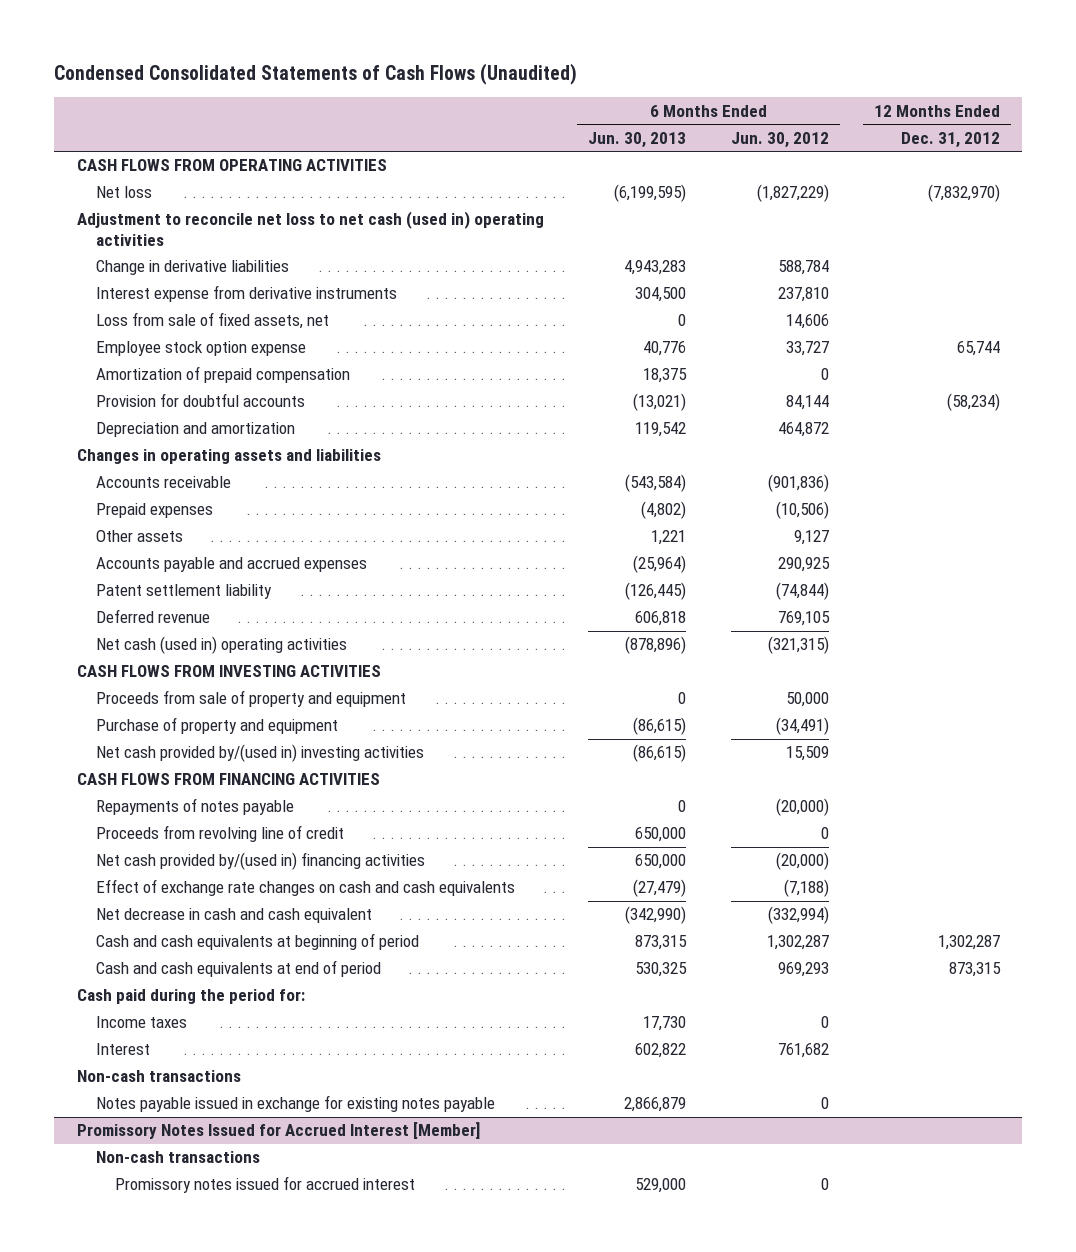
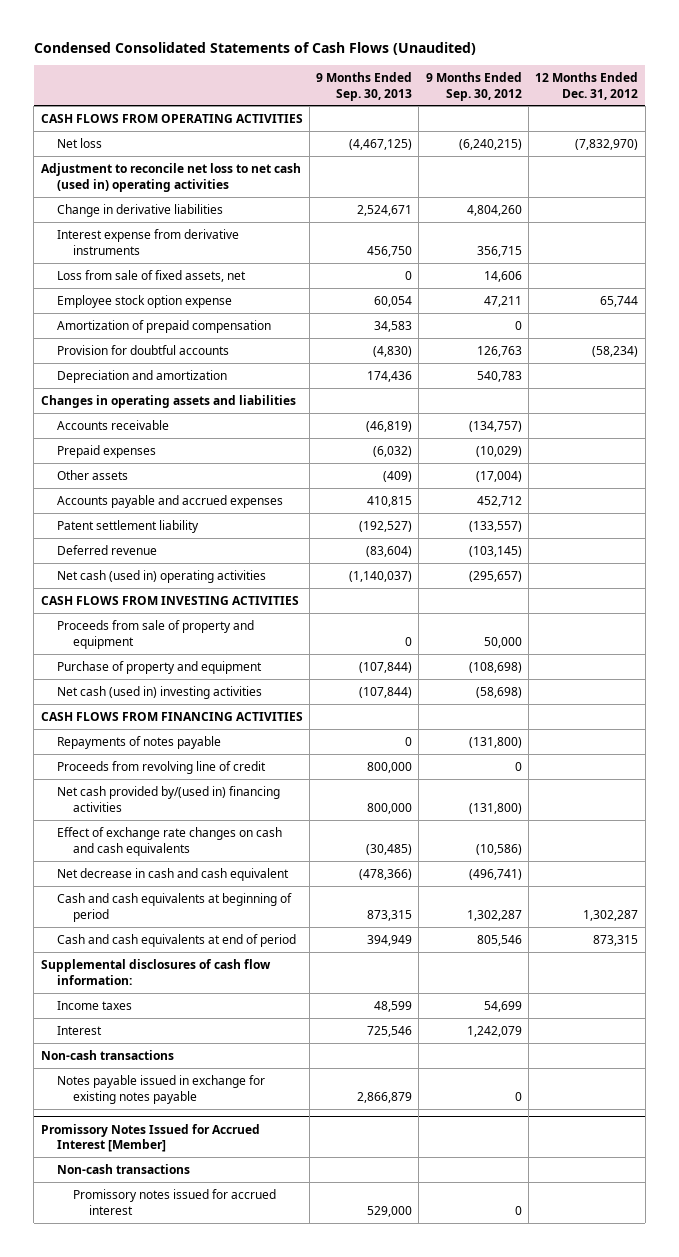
- | 6 Months Ended Jun. 30, 2013 | 6 Months Ended Jun. 30, 2012 | 12 Months Ended Dec. 31, 2012
+ | 9 Months Ended Sep. 30, 2013 | 9 Months Ended Sep. 30, 2012 | 12 Months Ended Dec. 31, 2012
- Net cash provided by/(used in) investing activities | (86,615) | 15,509 |
+ Net cash (used in) investing activities | (107,844) | (58,698) |
- Cash paid during the period for:
+ Supplemental disclosures of cash flow information:

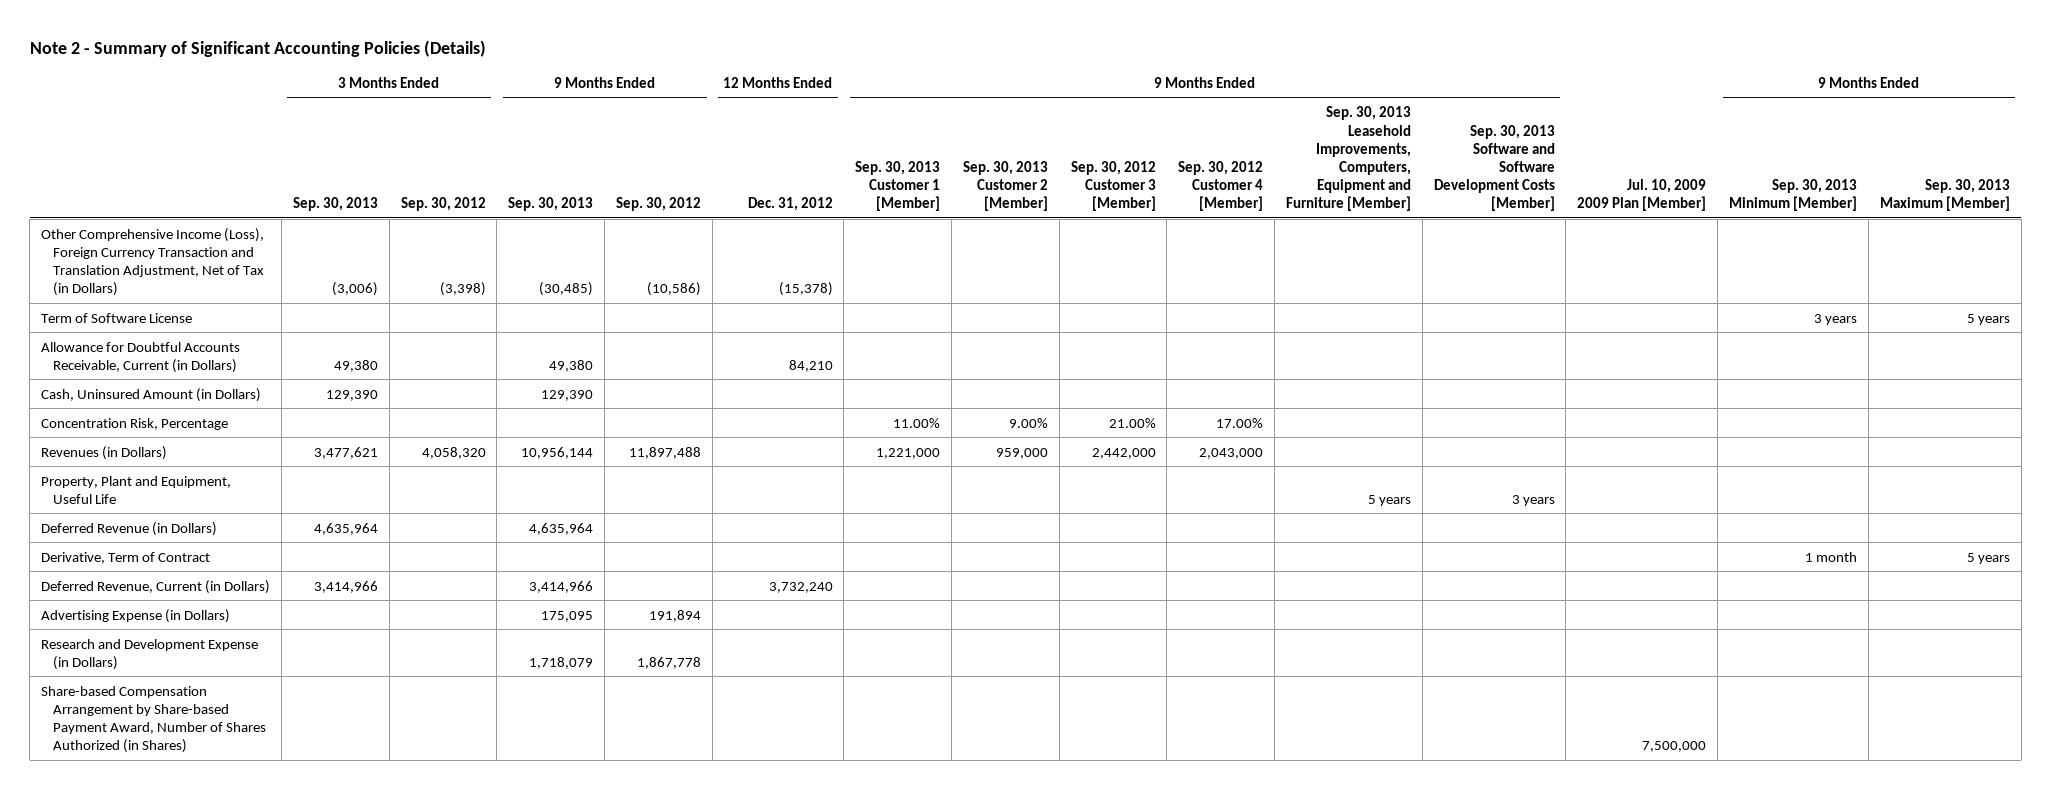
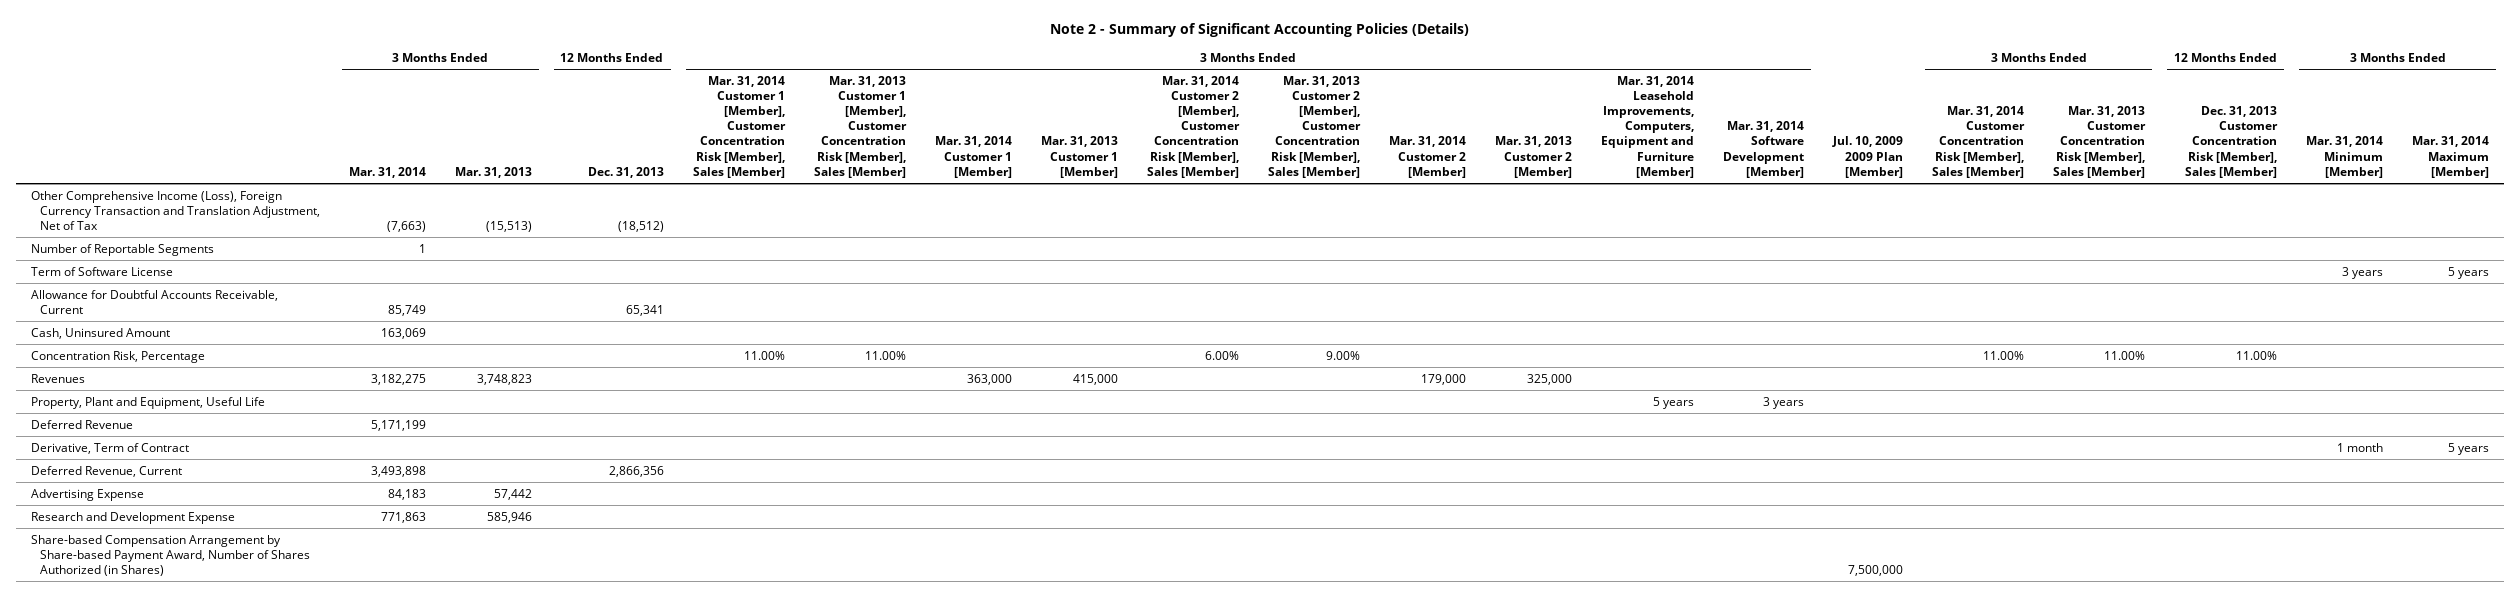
- | 3 Months Ended Sep. 30, 2013 | 3 Months Ended Sep. 30, 2012 | 9 Months Ended Sep. 30, 2013 | 9 Months Ended Sep. 30, 2012 | 12 Months Ended Dec. 31, 2012 | 9 Months Ended Sep. 30, 2013 Customer 1 [Member] | 9 Months Ended Sep. 30, 2013 Customer 2 [Member] | 9 Months Ended Sep. 30, 2012 Customer 3 [Member] | 9 Months Ended Sep. 30, 2012 Customer 4 [Member] | 9 Months Ended Sep. 30, 2013 Leasehold Improvements, Computers, Equipment and Furniture [Member] | 9 Months Ended Sep. 30, 2013 Software and Software Development Costs [Member] | Jul. 10, 2009 2009 Plan [Member] | 9 Months Ended Sep. 30, 2013 Minimum [Member] | 9 Months Ended Sep. 30, 2013 Maximum [Member]
+ | 3 Months Ended Mar. 31, 2014 | 3 Months Ended Mar. 31, 2013 | 12 Months Ended Dec. 31, 2013 | 3 Months Ended Mar. 31, 2014 Customer 1 [Member], Customer Concentration Risk [Member], Sales [Member] | 3 Months Ended Mar. 31, 2013 Customer 1 [Member], Customer Concentration Risk [Member], Sales [Member] | 3 Months Ended Mar. 31, 2014 Customer 1 [Member] | 3 Months Ended Mar. 31, 2013 Customer 1 [Member] | 3 Months Ended Mar. 31, 2014 Customer 2 [Member], Customer Concentration Risk [Member], Sales [Member] | 3 Months Ended Mar. 31, 2013 Customer 2 [Member], Customer Concentration Risk [Member], Sales [Member] | 3 Months Ended Mar. 31, 2014 Customer 2 [Member] | 3 Months Ended Mar. 31, 2013 Customer 2 [Member] | 3 Months Ended Mar. 31, 2014 Leasehold Improvements, Computers, Equipment and Furniture [Member] | 3 Months Ended Mar. 31, 2014 Software Development [Member] | Jul. 10, 2009 2009 Plan [Member] | 3 Months Ended Mar. 31, 2014 Customer Concentration Risk [Member], Sales [Member] | 3 Months Ended Mar. 31, 2013 Customer Concentration Risk [Member], Sales [Member] | 12 Months Ended Dec. 31, 2013 Customer Concentration Risk [Member], Sales [Member] | 3 Months Ended Mar. 31, 2014 Minimum [Member] | 3 Months Ended Mar. 31, 2014 Maximum [Member]
- Other Comprehensive Income (Loss), Foreign Currency Transaction and Translation Adjustment, Net of Tax (in Dollars) | (3,006) | (3,398) | (30,485) | (10,586) | (15,378) | | | | | | | | |
+ Other Comprehensive Income (Loss), Foreign Currency Transaction and Translation Adjustment, Net of Tax | (7,663) | (15,513) | (18,512) | | | | | | | | | | | | | | | |
+ Number of Reportable Segments | 1 | | | | | | | | | | | | | | | | | |
- Allowance for Doubtful Accounts Receivable, Current (in Dollars) | 49,380 | | 49,380 | | 84,210 | | | | | | | | |
- Cash, Uninsured Amount (in Dollars) | 129,390 | | 129,390 | | | | | | | | | | |
+ Allowance for Doubtful Accounts Receivable, Current | 85,749 | | 65,341 | | | | | | | | | | | | | | | |
+ Cash, Uninsured Amount | 163,069 | | | | | | | | | | | | | | | | | |
- Revenues (in Dollars) | 3,477,621 | 4,058,320 | 10,956,144 | 11,897,488 | | 1,221,000 | 959,000 | 2,442,000 | 2,043,000 | | | | |
+ Revenues | 3,182,275 | 3,748,823 | | | | 363,000 | 415,000 | | | 179,000 | 325,000 | | | | | | | |
- Deferred Revenue (in Dollars) | 4,635,964 | | 4,635,964 | | | | | | | | | | |
+ Deferred Revenue | 5,171,199 | | | | | | | | | | | | | | | | | |
- Deferred Revenue, Current (in Dollars) | 3,414,966 | | 3,414,966 | | 3,732,240 | | | | | | | | |
- Advertising Expense (in Dollars) | | | 175,095 | 191,894 | | | | | | | | | |
- Research and Development Expense (in Dollars) | | | 1,718,079 | 1,867,778 | | | | | | | | | |
+ Deferred Revenue, Current | 3,493,898 | | 2,866,356 | | | | | | | | | | | | | | | |
+ Advertising Expense | 84,183 | 57,442 | | | | | | | | | | | | | | | | |
+ Research and Development Expense | 771,863 | 585,946 | | | | | | | | | | | | | | | | |

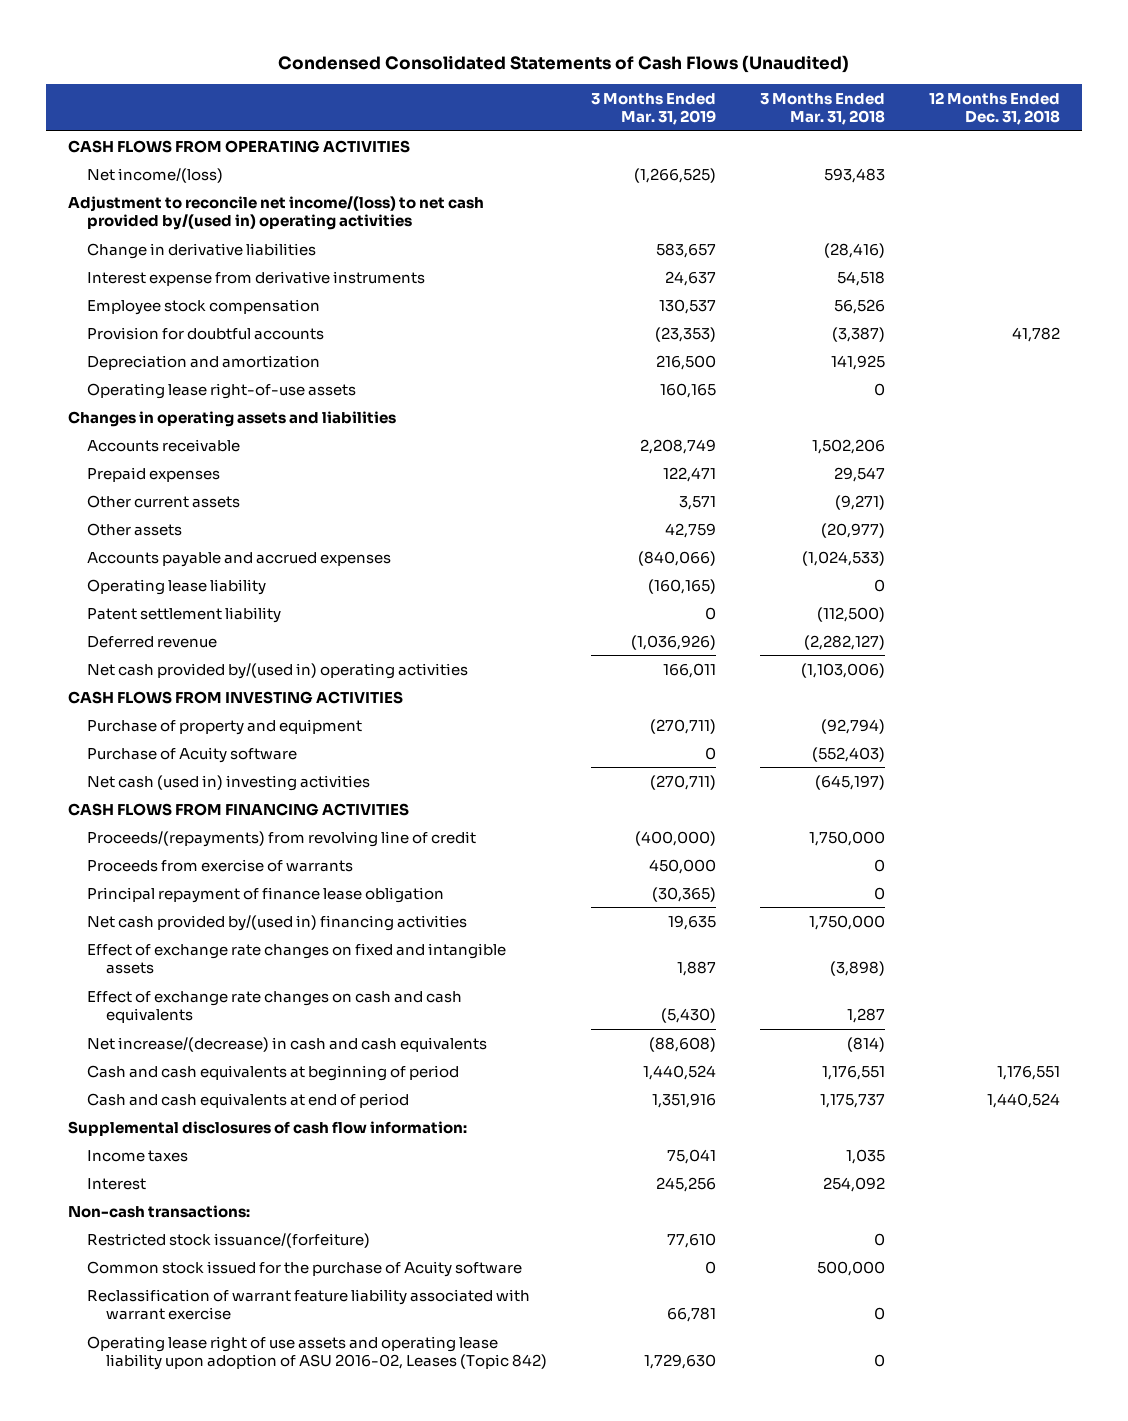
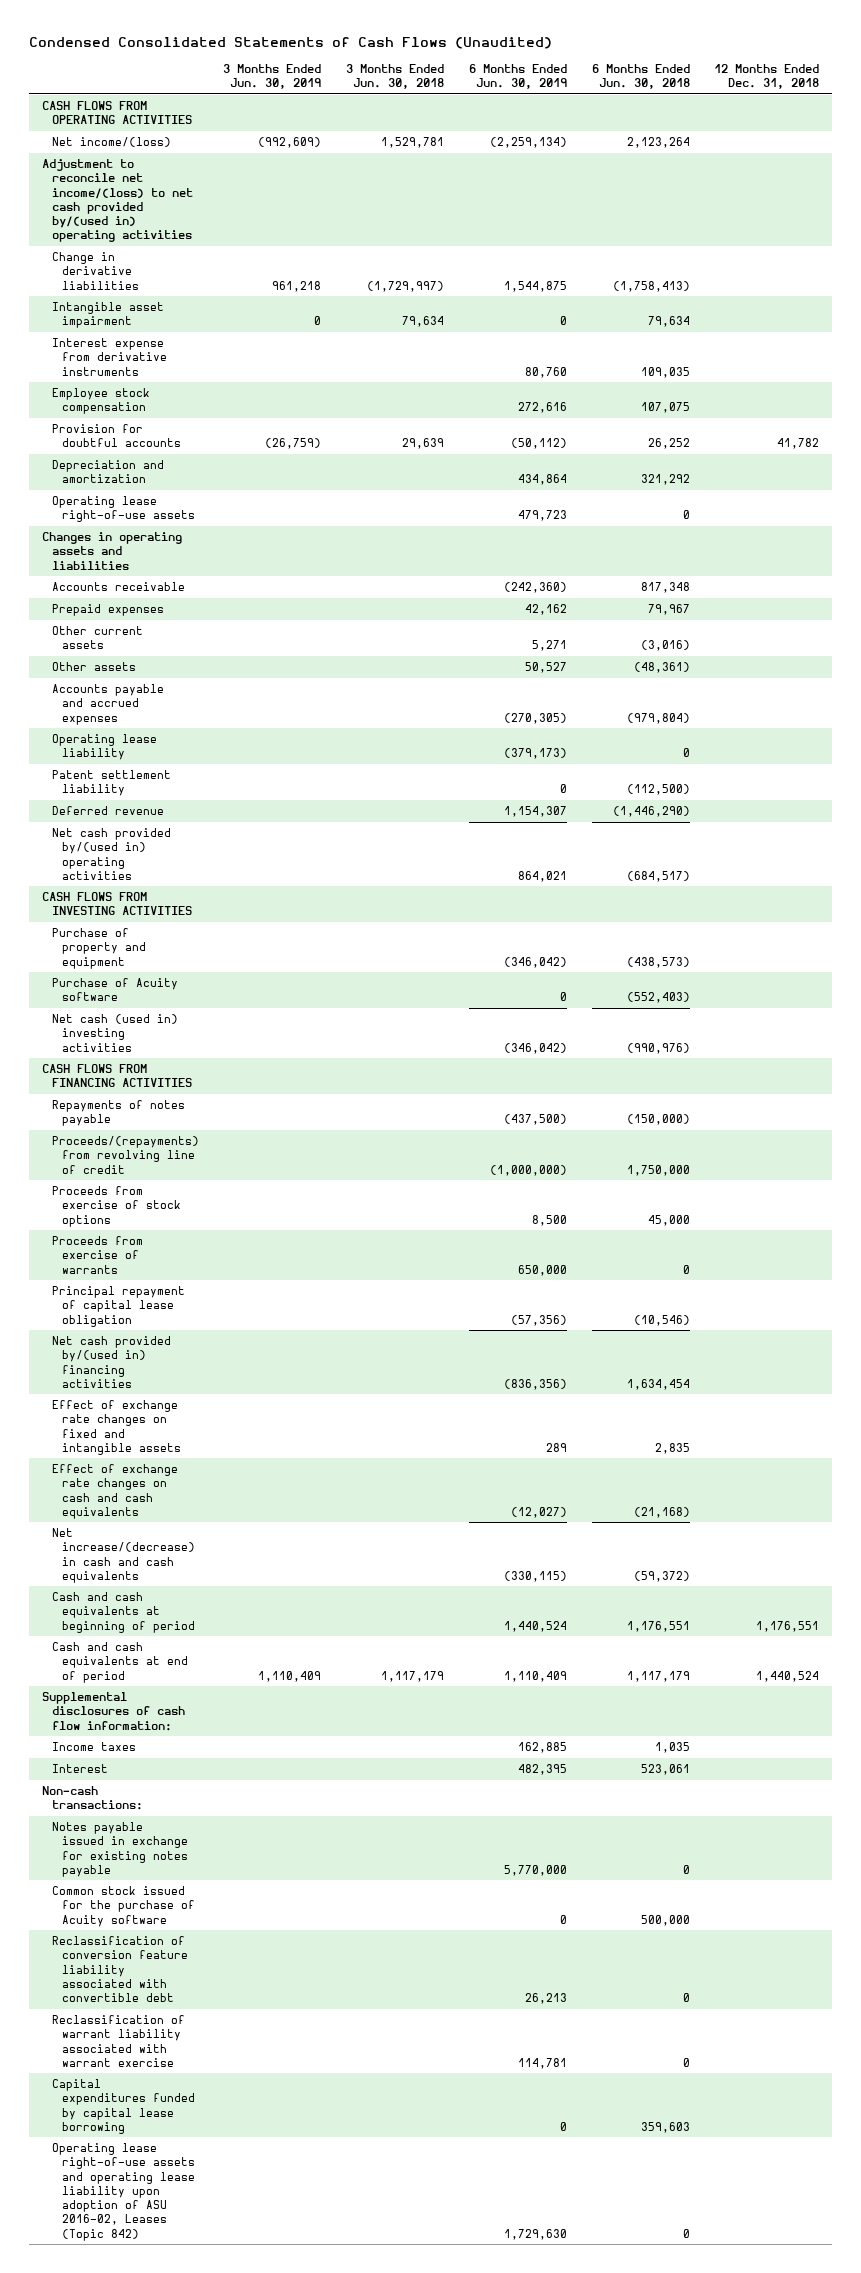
- | 3 Months Ended Mar. 31, 2019 | 3 Months Ended Mar. 31, 2018 | 12 Months Ended Dec. 31, 2018
+ | 3 Months Ended Jun. 30, 2019 | 3 Months Ended Jun. 30, 2018 | 6 Months Ended Jun. 30, 2019 | 6 Months Ended Jun. 30, 2018 | 12 Months Ended Dec. 31, 2018
+ Intangible asset impairment | 0 | 79,634 | 0 | 79,634 |
+ Repayments of notes payable | | | (437,500) | (150,000) |
+ Proceeds from exercise of stock options | | | 8,500 | 45,000 |
- Principal repayment of finance lease obligation | (30,365) | 0 |
+ Principal repayment of capital lease obligation | | | (57,356) | (10,546) |
- Restricted stock issuance/(forfeiture) | 77,610 | 0 |
+ Notes payable issued in exchange for existing notes payable | | | 5,770,000 | 0 |
- Reclassification of warrant feature liability associated with warrant exercise | 66,781 | 0 |
- Operating lease right of use assets and operating lease liability upon adoption of ASU 2016-02, Leases (Topic 842) | 1,729,630 | 0 |
+ Reclassification of conversion feature liability associated with convertible debt | | | 26,213 | 0 |
+ Reclassification of warrant liability associated with warrant exercise | | | 114,781 | 0 |
+ Capital expenditures funded by capital lease borrowing | | | 0 | 359,603 |
+ Operating lease right-of-use assets and operating lease liability upon adoption of ASU 2016-02, Leases (Topic 842) | | | 1,729,630 | 0 |

